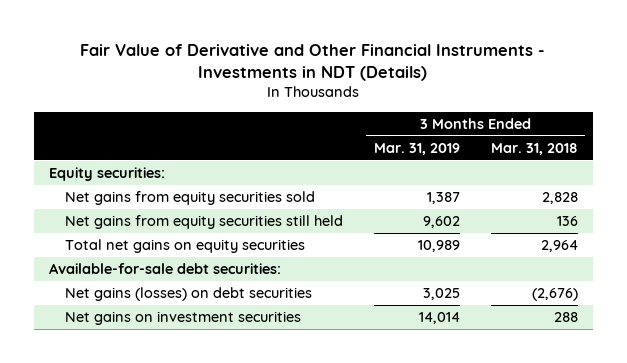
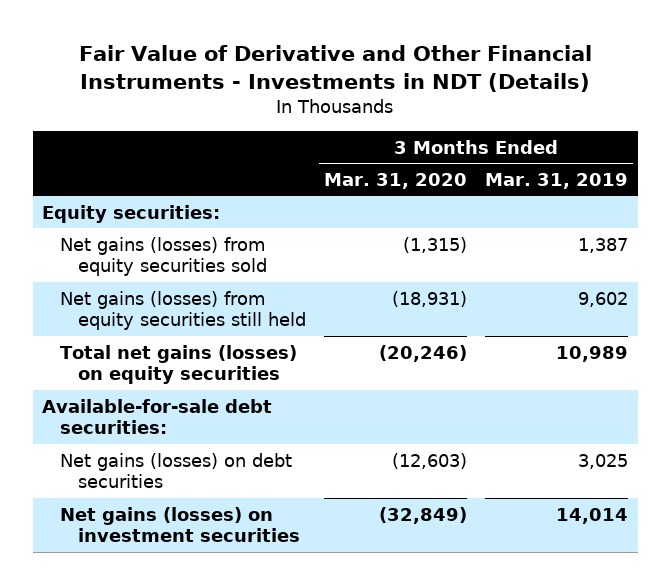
- | 3 Months Ended Mar. 31, 2019 | 3 Months Ended Mar. 31, 2018
+ | 3 Months Ended Mar. 31, 2020 | 3 Months Ended Mar. 31, 2019
- Net gains from equity securities sold | 1,387 | 2,828
- Net gains from equity securities still held | 9,602 | 136
- Total net gains on equity securities | 10,989 | 2,964
+ Net gains (losses) from equity securities sold | (1,315) | 1,387
+ Net gains (losses) from equity securities still held | (18,931) | 9,602
+ Total net gains (losses) on equity securities | (20,246) | 10,989
- Net gains on investment securities | 14,014 | 288
+ Net gains (losses) on investment securities | (32,849) | 14,014

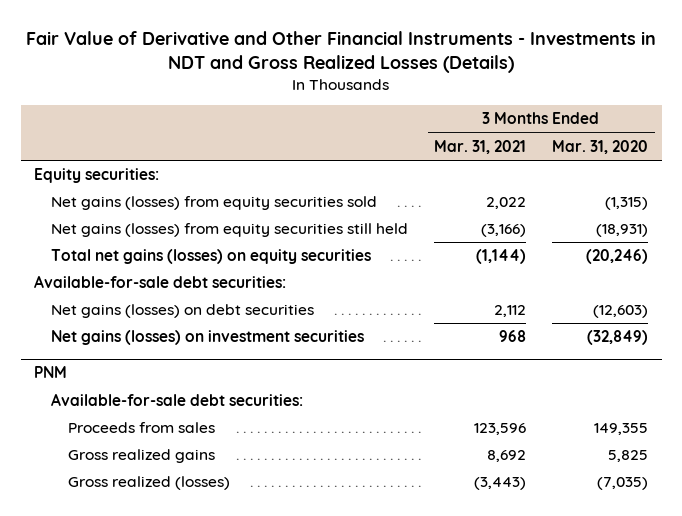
- Fair Value of Derivative and Other Financial Instruments - Investments in NDT (Details)
+ Fair Value of Derivative and Other Financial Instruments - Investments in NDT and Gross Realized Losses (Details)
- | 3 Months Ended Mar. 31, 2020 | 3 Months Ended Mar. 31, 2019
+ | 3 Months Ended Mar. 31, 2021 | 3 Months Ended Mar. 31, 2020
+ PNM
+ Available-for-sale debt securities:
+ Proceeds from sales | 123,596 | 149,355
+ Gross realized gains | 8,692 | 5,825
+ Gross realized (losses) | (3,443) | (7,035)

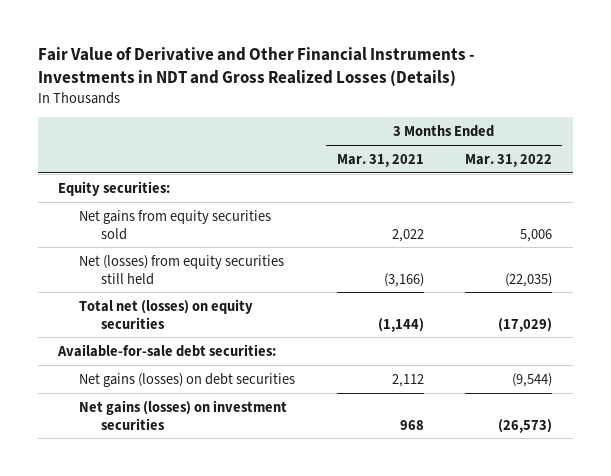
- | 3 Months Ended Mar. 31, 2021 | 3 Months Ended Mar. 31, 2020
+ | 3 Months Ended Mar. 31, 2021 | 3 Months Ended Mar. 31, 2022
- Net gains (losses) from equity securities sold | 2,022 | (1,315)
- Net gains (losses) from equity securities still held | (3,166) | (18,931)
- Total net gains (losses) on equity securities | (1,144) | (20,246)
+ Net gains from equity securities sold | 2,022 | 5,006
+ Net (losses) from equity securities still held | (3,166) | (22,035)
+ Total net (losses) on equity securities | (1,144) | (17,029)
- PNM
- Available-for-sale debt securities:
- Proceeds from sales | 123,596 | 149,355
- Gross realized gains | 8,692 | 5,825
- Gross realized (losses) | (3,443) | (7,035)

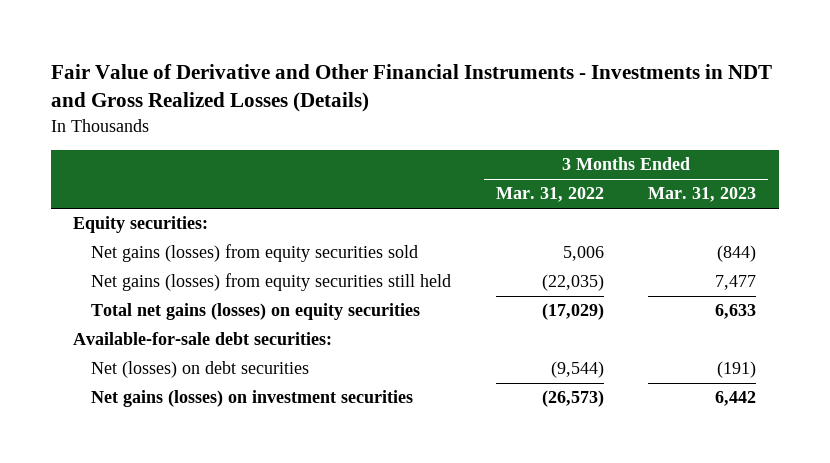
- | 3 Months Ended Mar. 31, 2021 | 3 Months Ended Mar. 31, 2022
+ | 3 Months Ended Mar. 31, 2022 | 3 Months Ended Mar. 31, 2023
- Net gains from equity securities sold | 2,022 | 5,006
- Net (losses) from equity securities still held | (3,166) | (22,035)
- Total net (losses) on equity securities | (1,144) | (17,029)
+ Net gains (losses) from equity securities sold | 5,006 | (844)
+ Net gains (losses) from equity securities still held | (22,035) | 7,477
+ Total net gains (losses) on equity securities | (17,029) | 6,633
- Net gains (losses) on debt securities | 2,112 | (9,544)
+ Net (losses) on debt securities | (9,544) | (191)

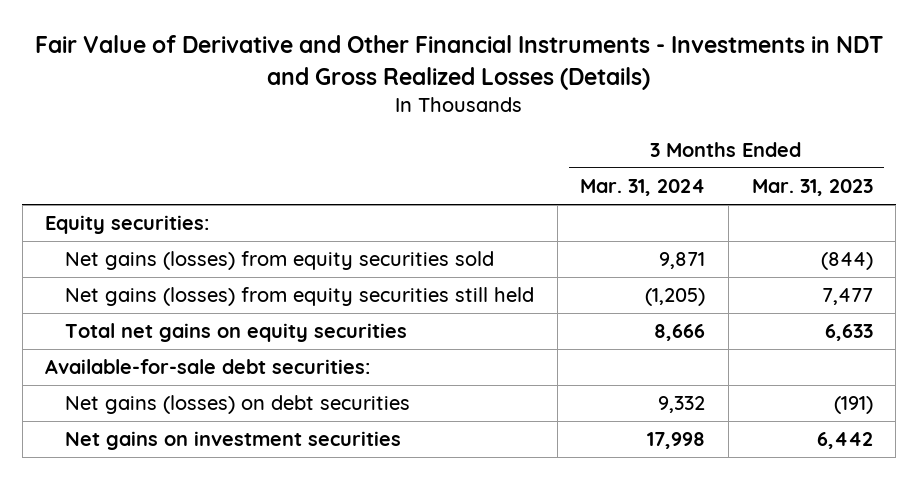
- | 3 Months Ended Mar. 31, 2022 | 3 Months Ended Mar. 31, 2023
+ | 3 Months Ended Mar. 31, 2024 | 3 Months Ended Mar. 31, 2023
- Total net gains (losses) on equity securities | (17,029) | 6,633
+ Total net gains on equity securities | 8,666 | 6,633
- Net (losses) on debt securities | (9,544) | (191)
- Net gains (losses) on investment securities | (26,573) | 6,442
+ Net gains (losses) on debt securities | 9,332 | (191)
+ Net gains on investment securities | 17,998 | 6,442

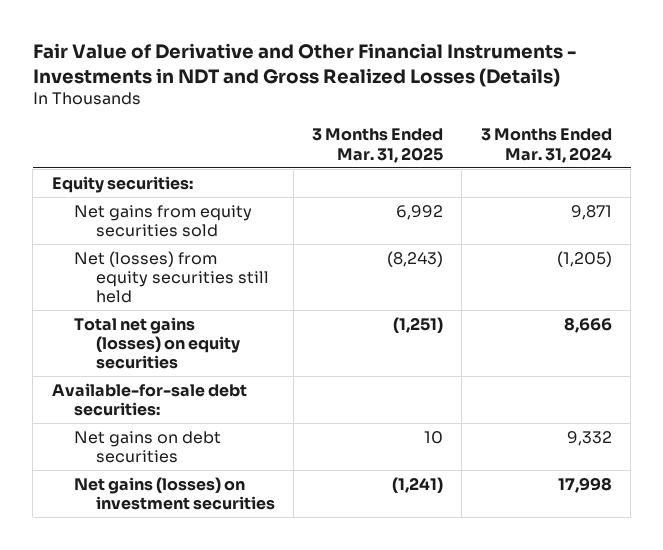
- | 3 Months Ended Mar. 31, 2024 | 3 Months Ended Mar. 31, 2023
+ | 3 Months Ended Mar. 31, 2025 | 3 Months Ended Mar. 31, 2024
- Net gains (losses) from equity securities sold | 9,871 | (844)
- Net gains (losses) from equity securities still held | (1,205) | 7,477
- Total net gains on equity securities | 8,666 | 6,633
+ Net gains from equity securities sold | 6,992 | 9,871
+ Net (losses) from equity securities still held | (8,243) | (1,205)
+ Total net gains (losses) on equity securities | (1,251) | 8,666
- Net gains (losses) on debt securities | 9,332 | (191)
- Net gains on investment securities | 17,998 | 6,442
+ Net gains on debt securities | 10 | 9,332
+ Net gains (losses) on investment securities | (1,241) | 17,998

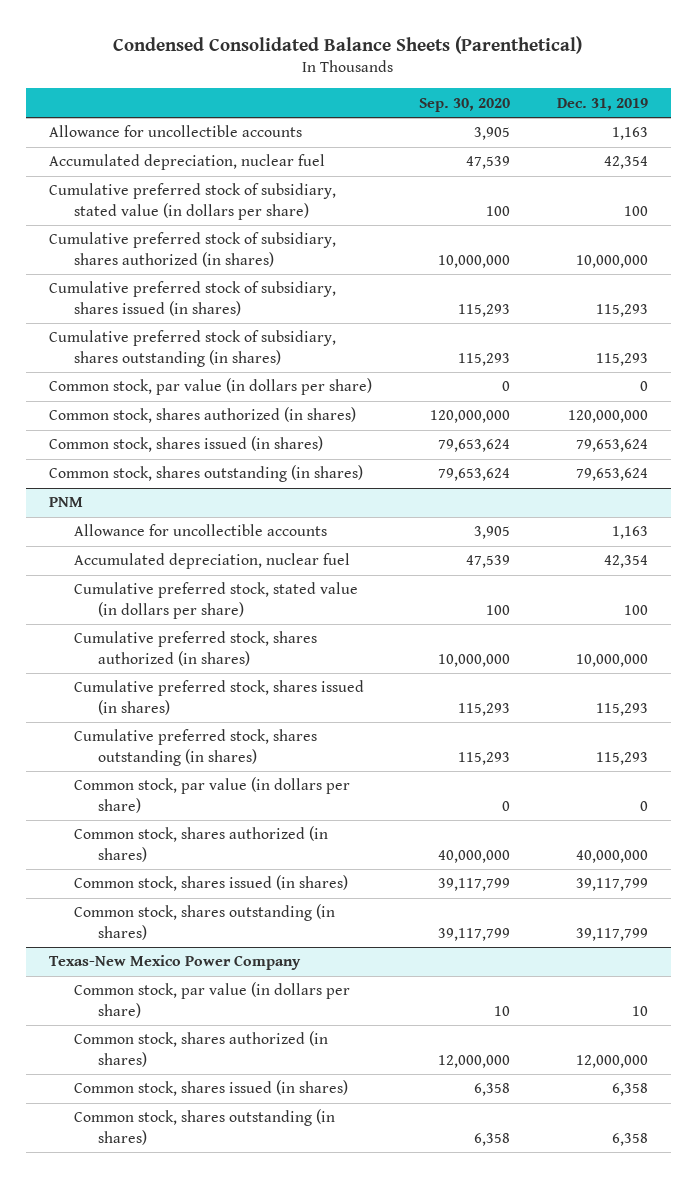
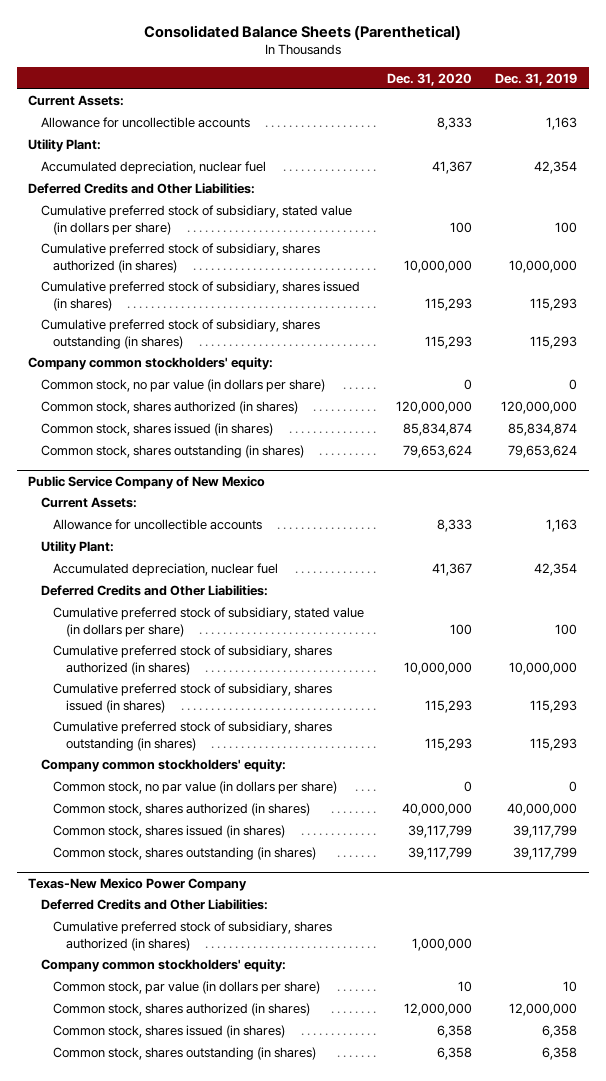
- Condensed Consolidated Balance Sheets (Parenthetical)
+ Consolidated Balance Sheets (Parenthetical)
- | Sep. 30, 2020 | Dec. 31, 2019
+ | Dec. 31, 2020 | Dec. 31, 2019
+ Current Assets:
+ Utility Plant:
+ Deferred Credits and Other Liabilities:
- Common stock, par value (in dollars per share) | 0 | 0
+ Company common stockholders' equity:
+ Common stock, no par value (in dollars per share) | 0 | 0
- Common stock, shares issued (in shares) | 79,653,624 | 79,653,624
+ Common stock, shares issued (in shares) | 85,834,874 | 85,834,874
- PNM
+ Public Service Company of New Mexico
+ Current Assets:
+ Utility Plant:
- Cumulative preferred stock, stated value (in dollars per share) | 100 | 100
- Cumulative preferred stock, shares authorized (in shares) | 10,000,000 | 10,000,000
- Cumulative preferred stock, shares issued (in shares) | 115,293 | 115,293
- Cumulative preferred stock, shares outstanding (in shares) | 115,293 | 115,293
- Common stock, par value (in dollars per share) | 0 | 0
+ Deferred Credits and Other Liabilities:
+ Cumulative preferred stock of subsidiary, stated value (in dollars per share) | 100 | 100
+ Cumulative preferred stock of subsidiary, shares authorized (in shares) | 10,000,000 | 10,000,000
+ Cumulative preferred stock of subsidiary, shares issued (in shares) | 115,293 | 115,293
+ Cumulative preferred stock of subsidiary, shares outstanding (in shares) | 115,293 | 115,293
+ Company common stockholders' equity:
+ Common stock, no par value (in dollars per share) | 0 | 0
@ Texas-New Mexico Power Company
+ Deferred Credits and Other Liabilities:
+ Cumulative preferred stock of subsidiary, shares authorized (in shares) | 1,000,000 |
+ Company common stockholders' equity:

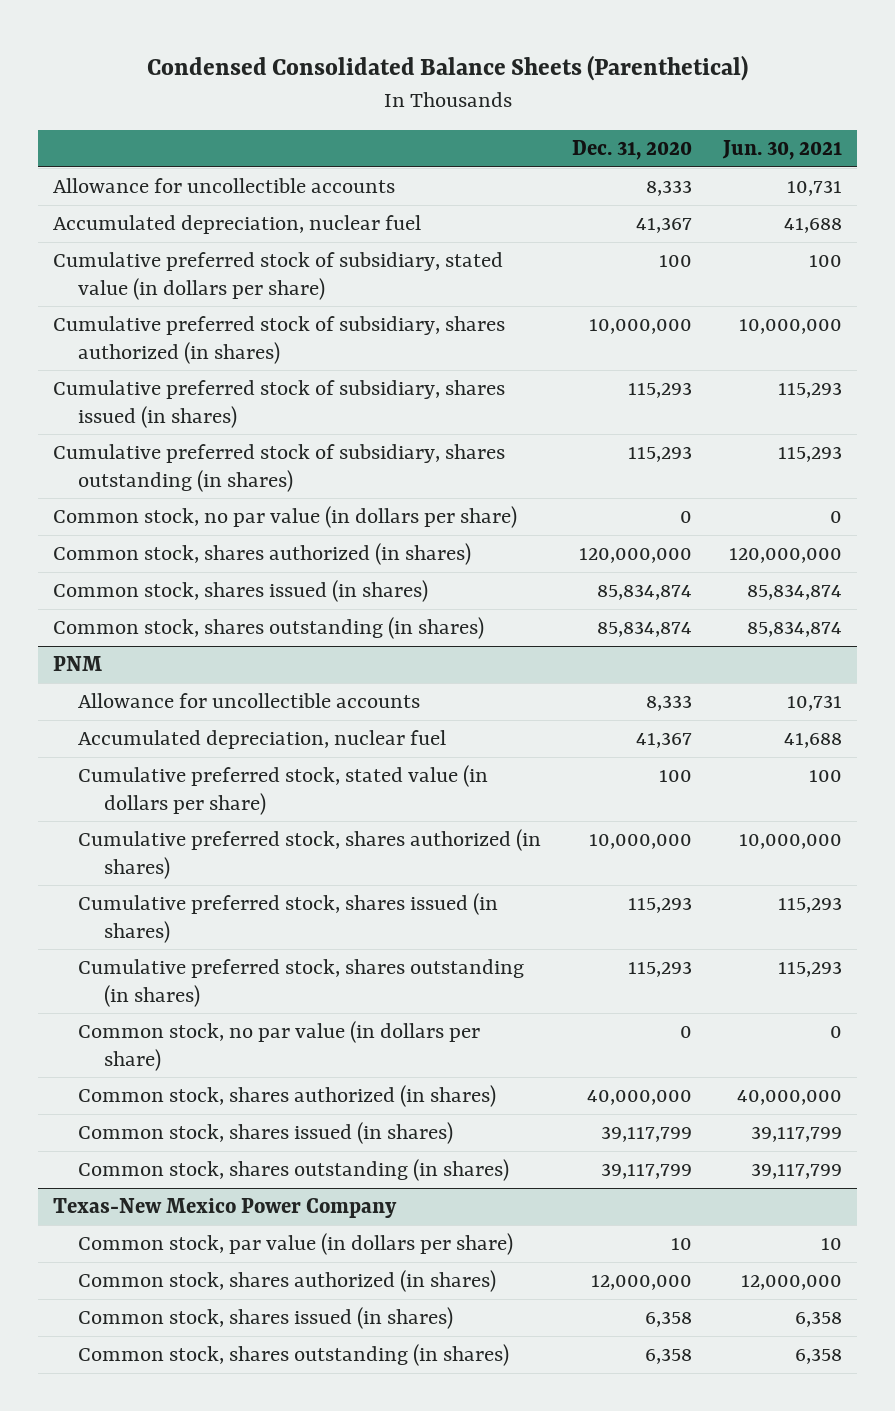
- Consolidated Balance Sheets (Parenthetical)
+ Condensed Consolidated Balance Sheets (Parenthetical)
- | Dec. 31, 2020 | Dec. 31, 2019
+ | Dec. 31, 2020 | Jun. 30, 2021
- Current Assets:
- Utility Plant:
- Deferred Credits and Other Liabilities:
- Company common stockholders' equity:
- Common stock, shares outstanding (in shares) | 79,653,624 | 79,653,624
- Public Service Company of New Mexico
- Current Assets:
+ Common stock, shares outstanding (in shares) | 85,834,874 | 85,834,874
+ PNM
- Utility Plant:
- Deferred Credits and Other Liabilities:
- Cumulative preferred stock of subsidiary, stated value (in dollars per share) | 100 | 100
- Cumulative preferred stock of subsidiary, shares authorized (in shares) | 10,000,000 | 10,000,000
- Cumulative preferred stock of subsidiary, shares issued (in shares) | 115,293 | 115,293
- Cumulative preferred stock of subsidiary, shares outstanding (in shares) | 115,293 | 115,293
- Company common stockholders' equity:
+ Cumulative preferred stock, stated value (in dollars per share) | 100 | 100
+ Cumulative preferred stock, shares authorized (in shares) | 10,000,000 | 10,000,000
+ Cumulative preferred stock, shares issued (in shares) | 115,293 | 115,293
+ Cumulative preferred stock, shares outstanding (in shares) | 115,293 | 115,293
@ Texas-New Mexico Power Company
- Deferred Credits and Other Liabilities:
- Cumulative preferred stock of subsidiary, shares authorized (in shares) | 1,000,000 |
- Company common stockholders' equity:

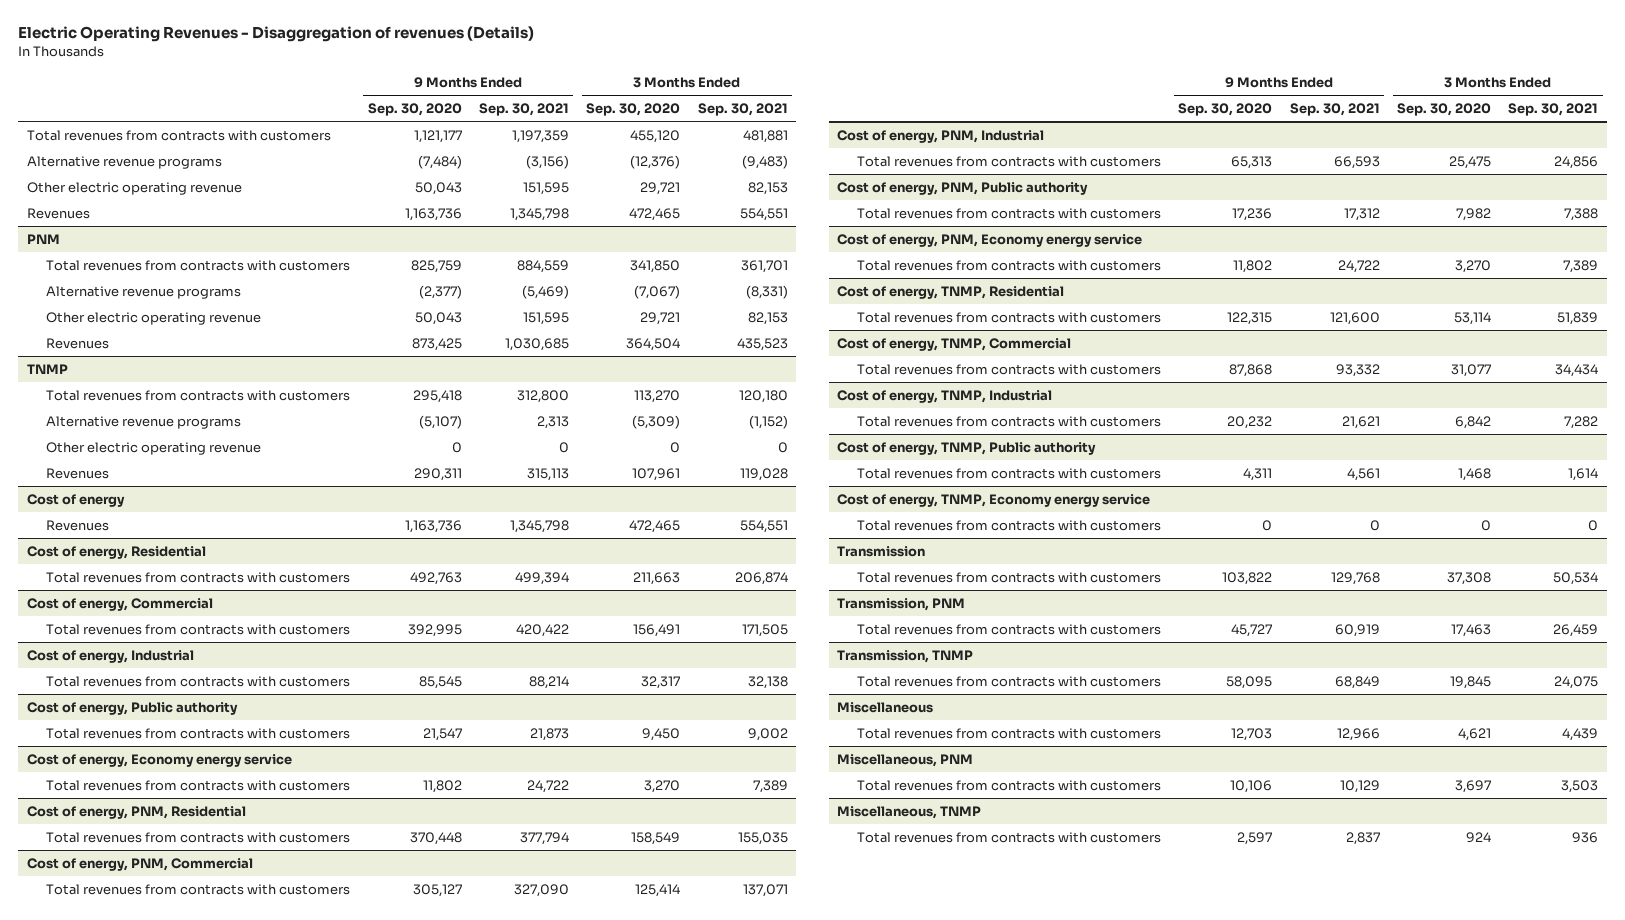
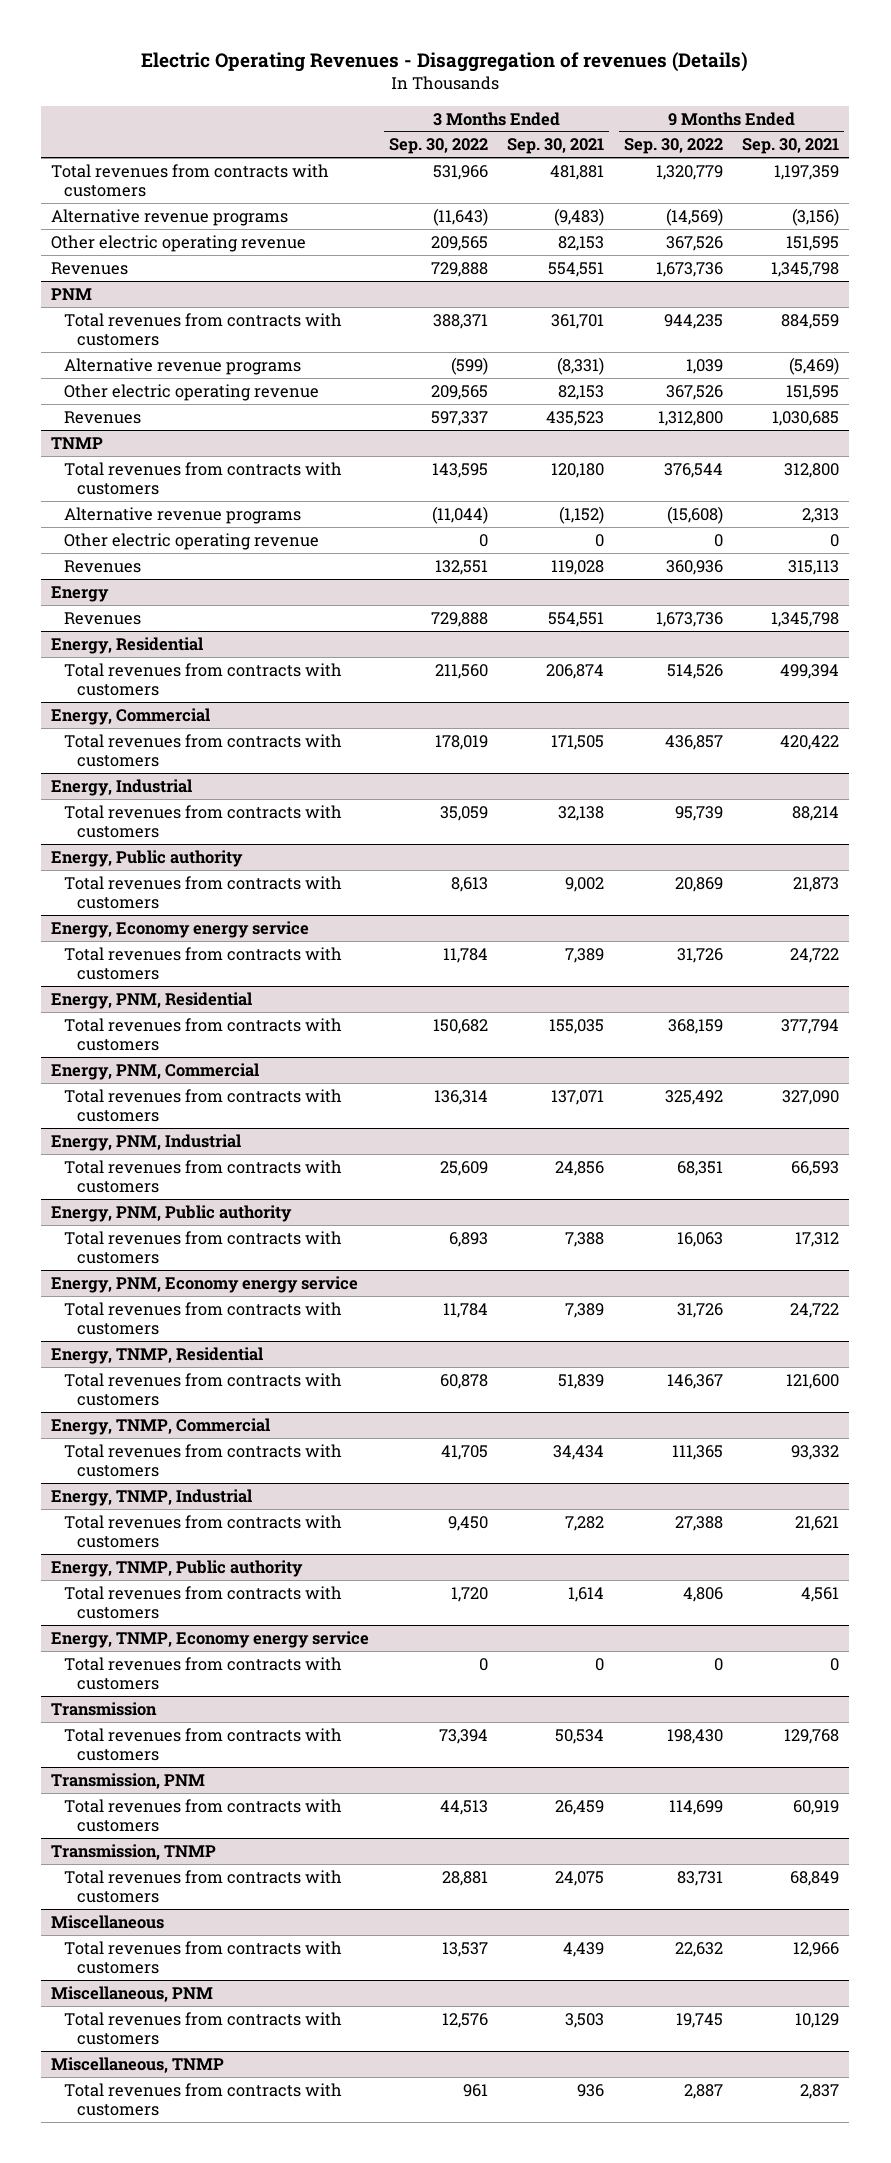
- | 9 Months Ended Sep. 30, 2020 | 9 Months Ended Sep. 30, 2021 | 3 Months Ended Sep. 30, 2020 | 3 Months Ended Sep. 30, 2021
+ | 3 Months Ended Sep. 30, 2022 | 3 Months Ended Sep. 30, 2021 | 9 Months Ended Sep. 30, 2022 | 9 Months Ended Sep. 30, 2021
- Cost of energy
+ Energy
- Cost of energy, Residential
+ Energy, Residential
- Cost of energy, Commercial
+ Energy, Commercial
- Cost of energy, Industrial
+ Energy, Industrial
- Cost of energy, Public authority
+ Energy, Public authority
- Cost of energy, Economy energy service
+ Energy, Economy energy service
- Cost of energy, PNM, Residential
+ Energy, PNM, Residential
- Cost of energy, PNM, Commercial
+ Energy, PNM, Commercial
- Cost of energy, PNM, Industrial
+ Energy, PNM, Industrial
- Cost of energy, PNM, Public authority
+ Energy, PNM, Public authority
- Cost of energy, PNM, Economy energy service
+ Energy, PNM, Economy energy service
- Cost of energy, TNMP, Residential
+ Energy, TNMP, Residential
- Cost of energy, TNMP, Commercial
+ Energy, TNMP, Commercial
- Cost of energy, TNMP, Industrial
+ Energy, TNMP, Industrial
- Cost of energy, TNMP, Public authority
+ Energy, TNMP, Public authority
- Cost of energy, TNMP, Economy energy service
+ Energy, TNMP, Economy energy service

